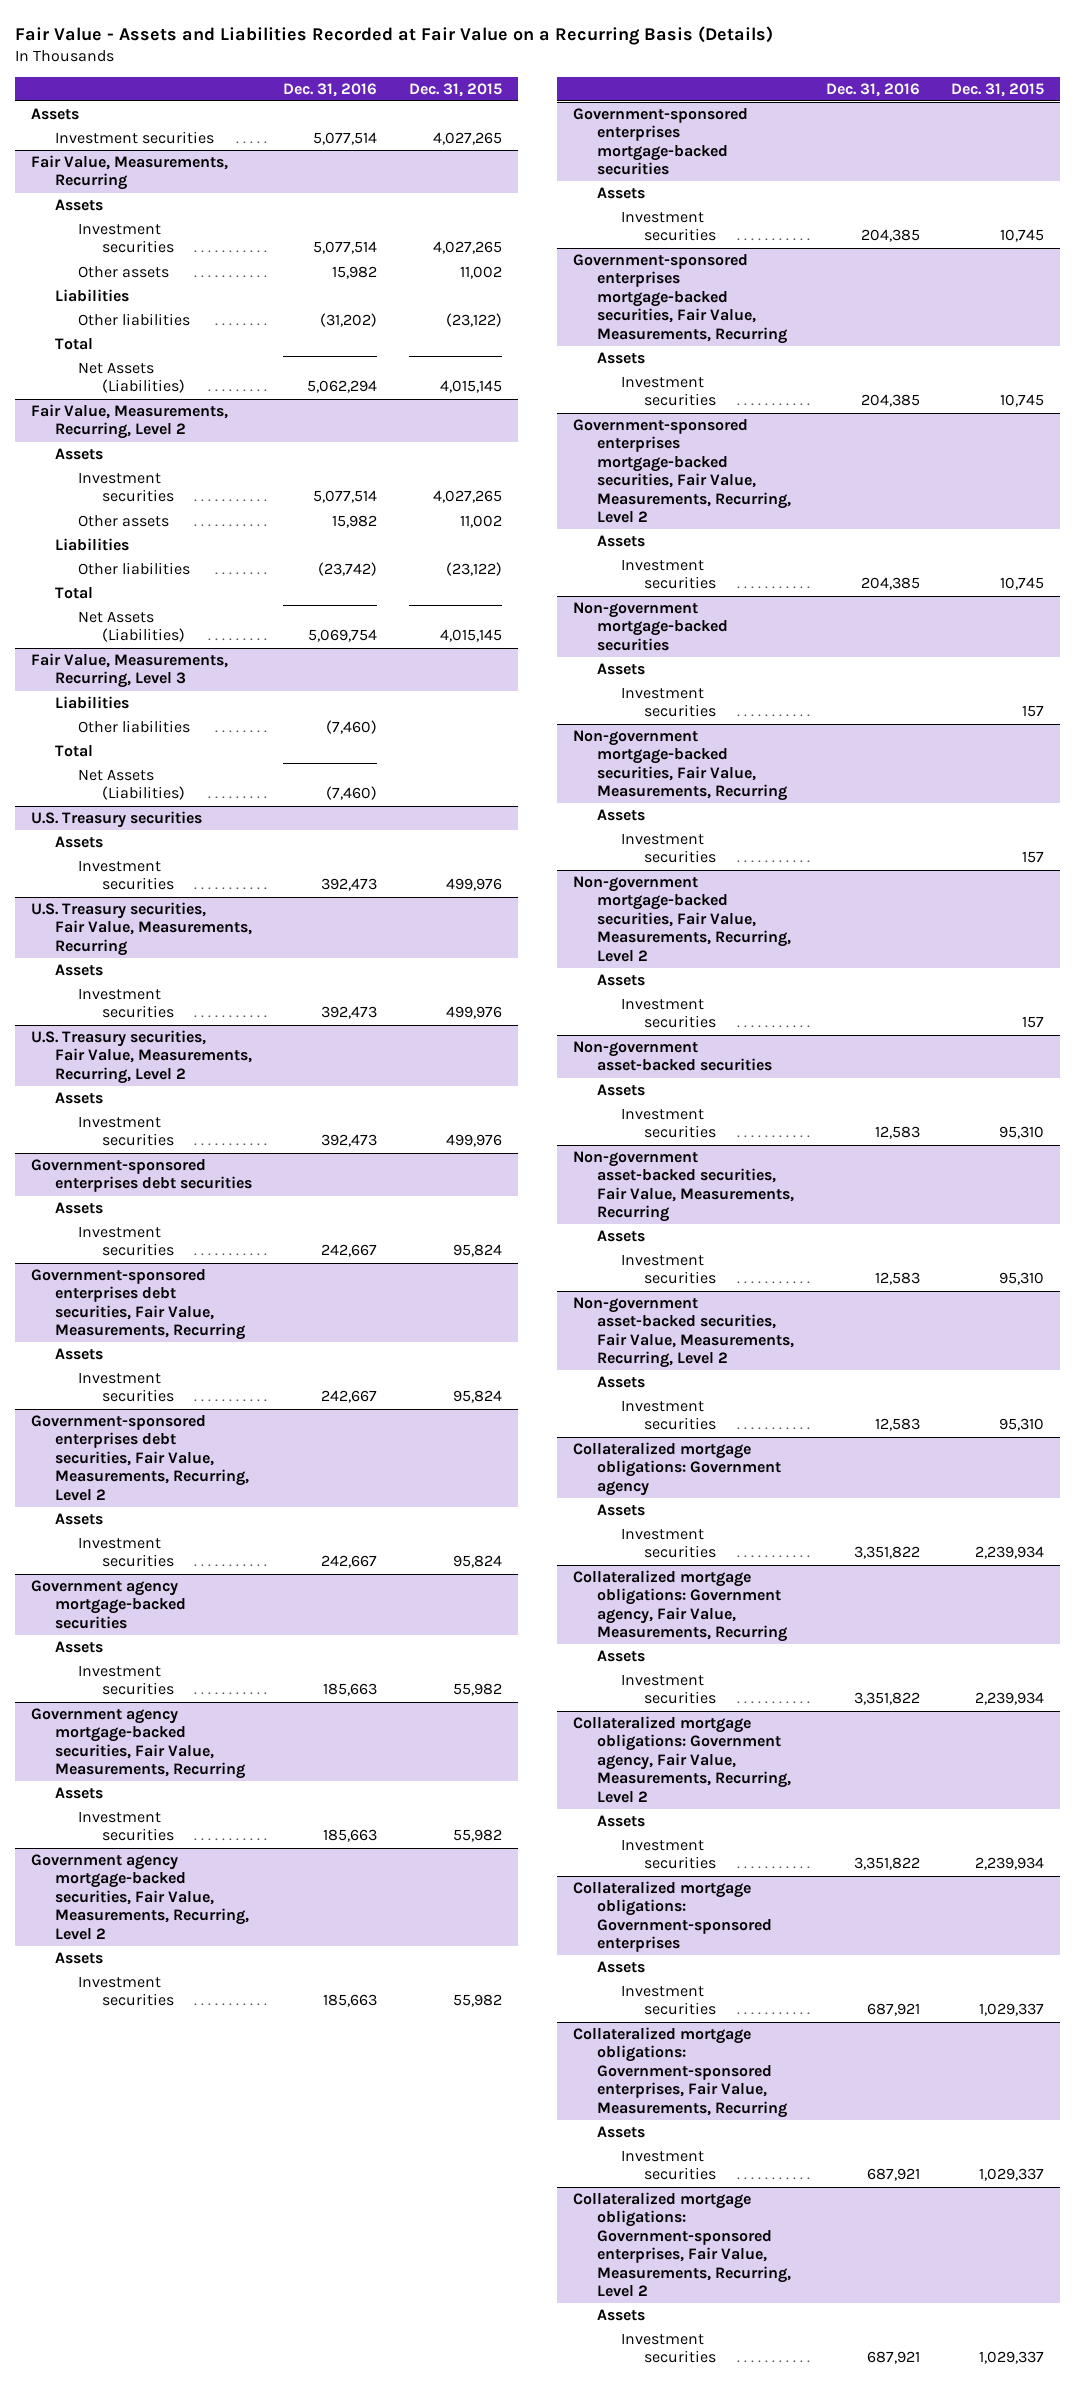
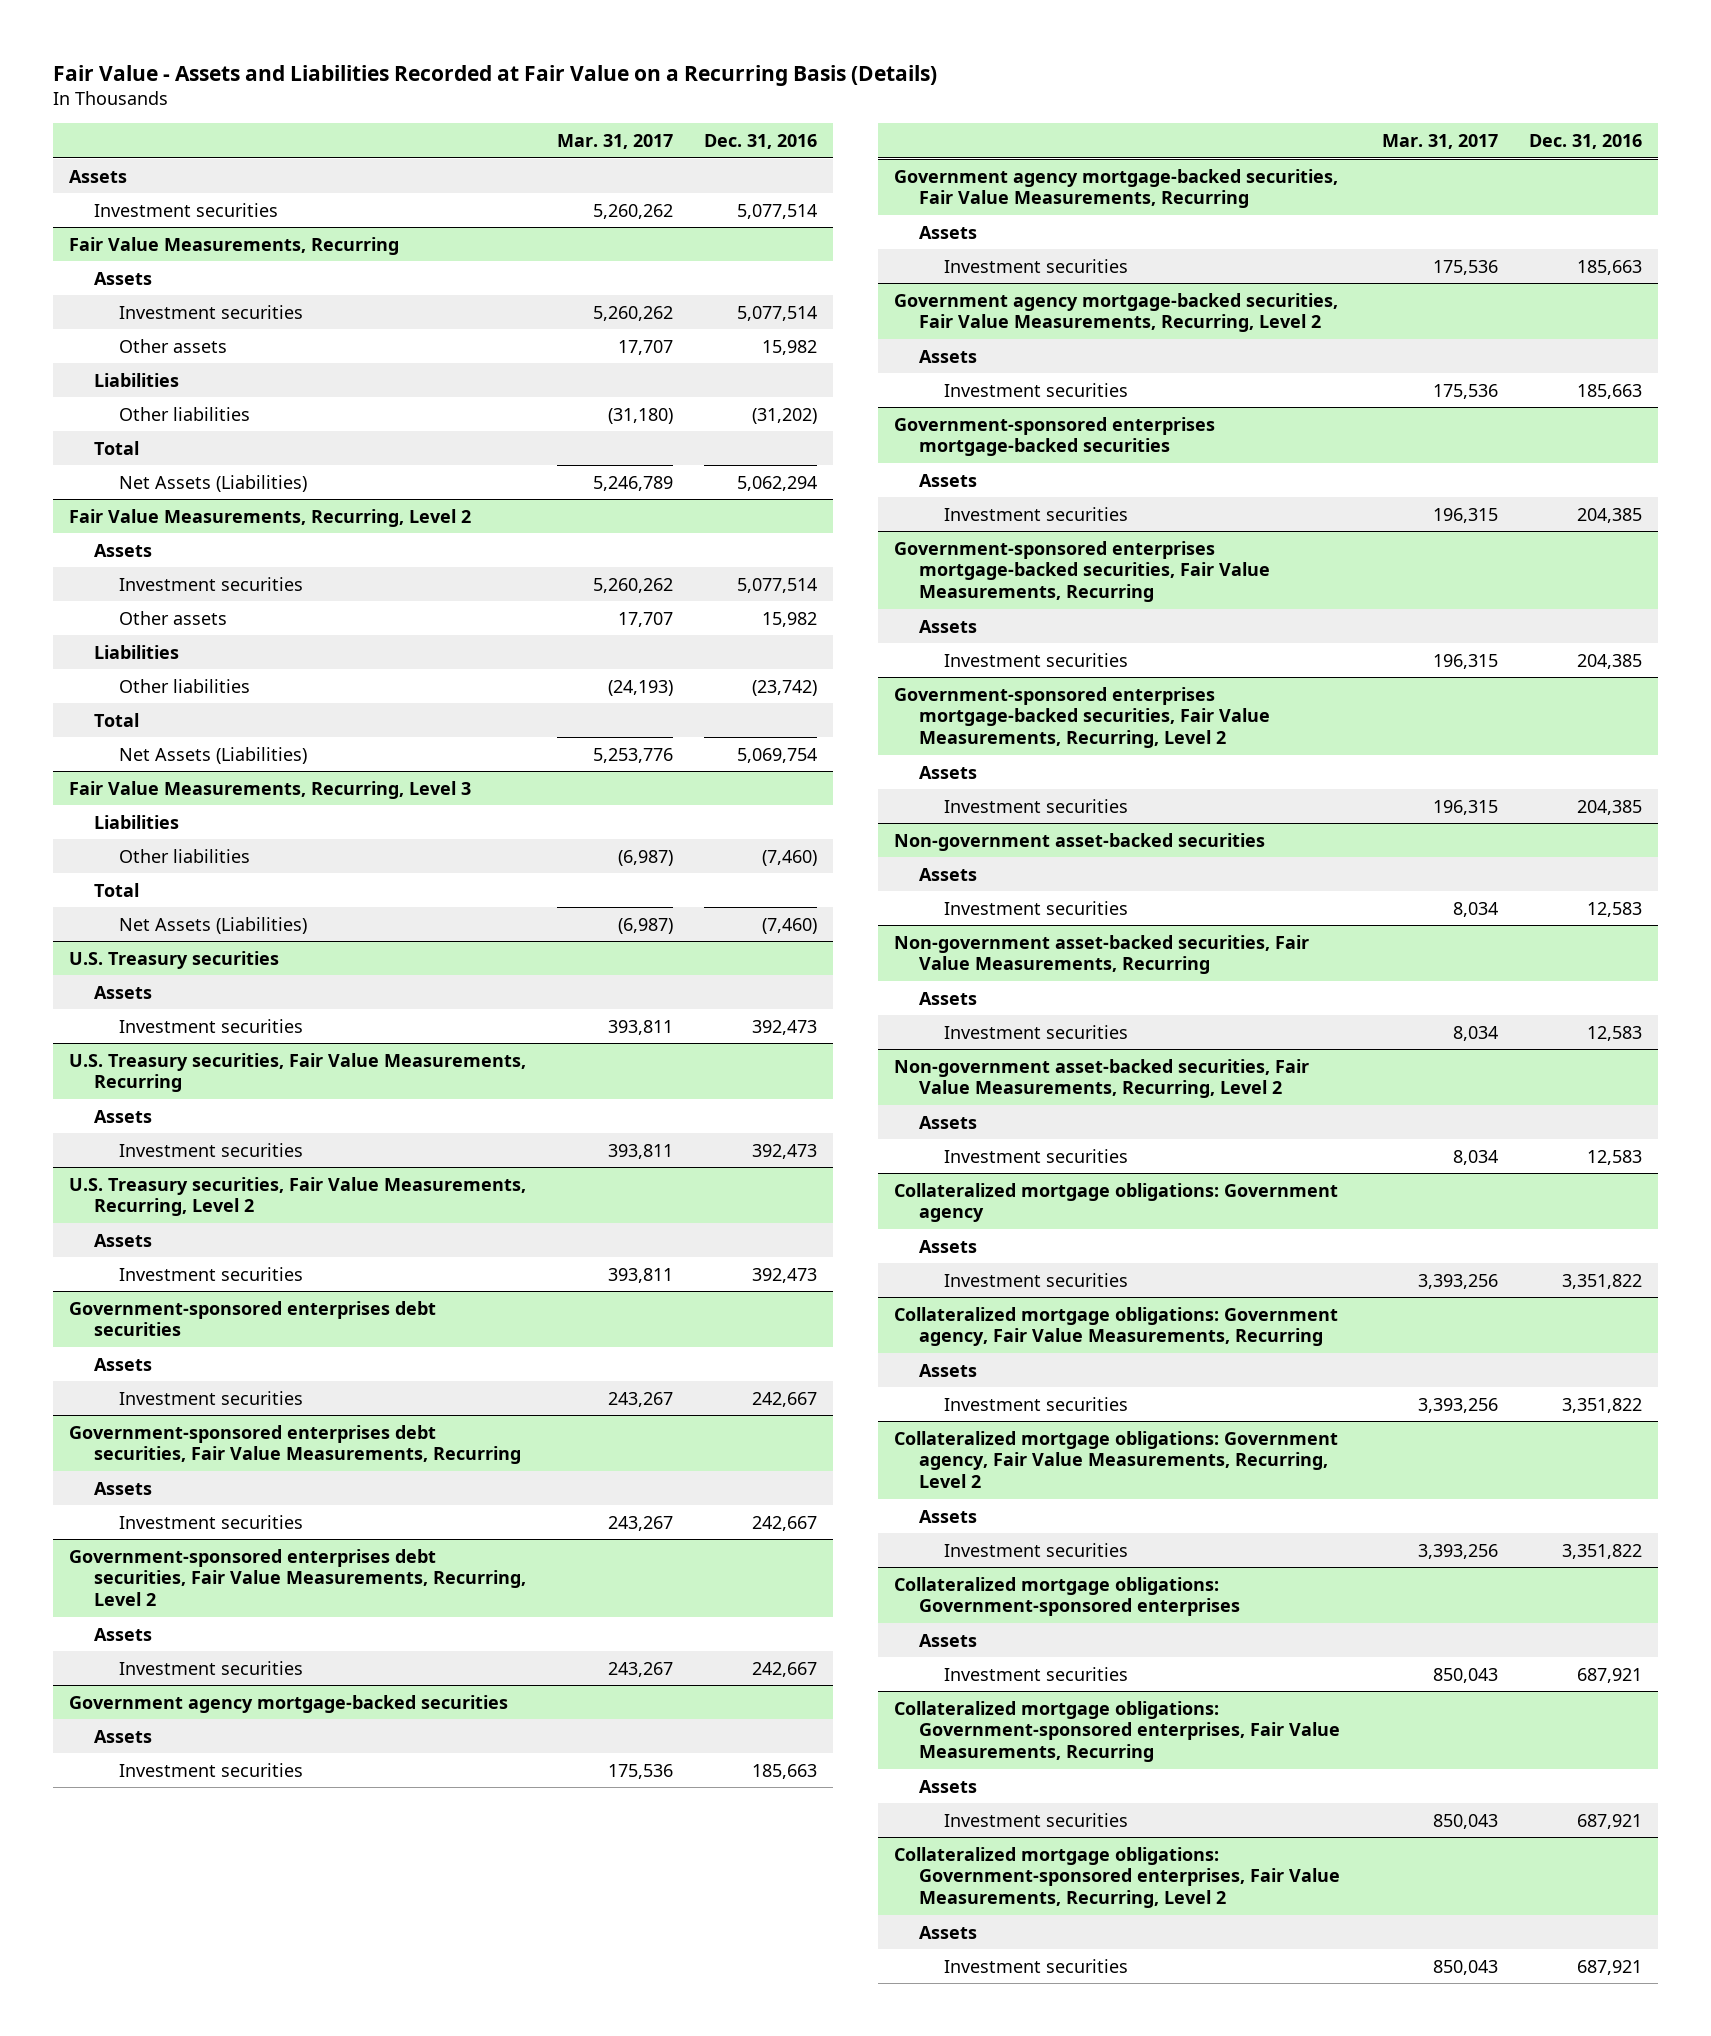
- | Dec. 31, 2016 | Dec. 31, 2015
+ | Mar. 31, 2017 | Dec. 31, 2016
- Fair Value, Measurements, Recurring
+ Fair Value Measurements, Recurring
- Fair Value, Measurements, Recurring, Level 2
+ Fair Value Measurements, Recurring, Level 2
- Fair Value, Measurements, Recurring, Level 3
+ Fair Value Measurements, Recurring, Level 3
- U.S. Treasury securities, Fair Value, Measurements, Recurring
+ U.S. Treasury securities, Fair Value Measurements, Recurring
- U.S. Treasury securities, Fair Value, Measurements, Recurring, Level 2
+ U.S. Treasury securities, Fair Value Measurements, Recurring, Level 2
- Government-sponsored enterprises debt securities, Fair Value, Measurements, Recurring
+ Government-sponsored enterprises debt securities, Fair Value Measurements, Recurring
- Government-sponsored enterprises debt securities, Fair Value, Measurements, Recurring, Level 2
+ Government-sponsored enterprises debt securities, Fair Value Measurements, Recurring, Level 2
- Government agency mortgage-backed securities, Fair Value, Measurements, Recurring
+ Government agency mortgage-backed securities, Fair Value Measurements, Recurring
- Government agency mortgage-backed securities, Fair Value, Measurements, Recurring, Level 2
+ Government agency mortgage-backed securities, Fair Value Measurements, Recurring, Level 2
- Government-sponsored enterprises mortgage-backed securities, Fair Value, Measurements, Recurring
+ Government-sponsored enterprises mortgage-backed securities, Fair Value Measurements, Recurring
- Government-sponsored enterprises mortgage-backed securities, Fair Value, Measurements, Recurring, Level 2
+ Government-sponsored enterprises mortgage-backed securities, Fair Value Measurements, Recurring, Level 2
- Non-government mortgage-backed securities
- Assets
- Investment securities | | 157
- Non-government mortgage-backed securities, Fair Value, Measurements, Recurring
- Assets
- Investment securities | | 157
- Non-government mortgage-backed securities, Fair Value, Measurements, Recurring, Level 2
- Assets
- Investment securities | | 157
- Non-government asset-backed securities, Fair Value, Measurements, Recurring
+ Non-government asset-backed securities, Fair Value Measurements, Recurring
- Non-government asset-backed securities, Fair Value, Measurements, Recurring, Level 2
+ Non-government asset-backed securities, Fair Value Measurements, Recurring, Level 2
- Collateralized mortgage obligations: Government agency, Fair Value, Measurements, Recurring
+ Collateralized mortgage obligations: Government agency, Fair Value Measurements, Recurring
- Collateralized mortgage obligations: Government agency, Fair Value, Measurements, Recurring, Level 2
+ Collateralized mortgage obligations: Government agency, Fair Value Measurements, Recurring, Level 2
- Collateralized mortgage obligations: Government-sponsored enterprises, Fair Value, Measurements, Recurring
+ Collateralized mortgage obligations: Government-sponsored enterprises, Fair Value Measurements, Recurring
- Collateralized mortgage obligations: Government-sponsored enterprises, Fair Value, Measurements, Recurring, Level 2
+ Collateralized mortgage obligations: Government-sponsored enterprises, Fair Value Measurements, Recurring, Level 2

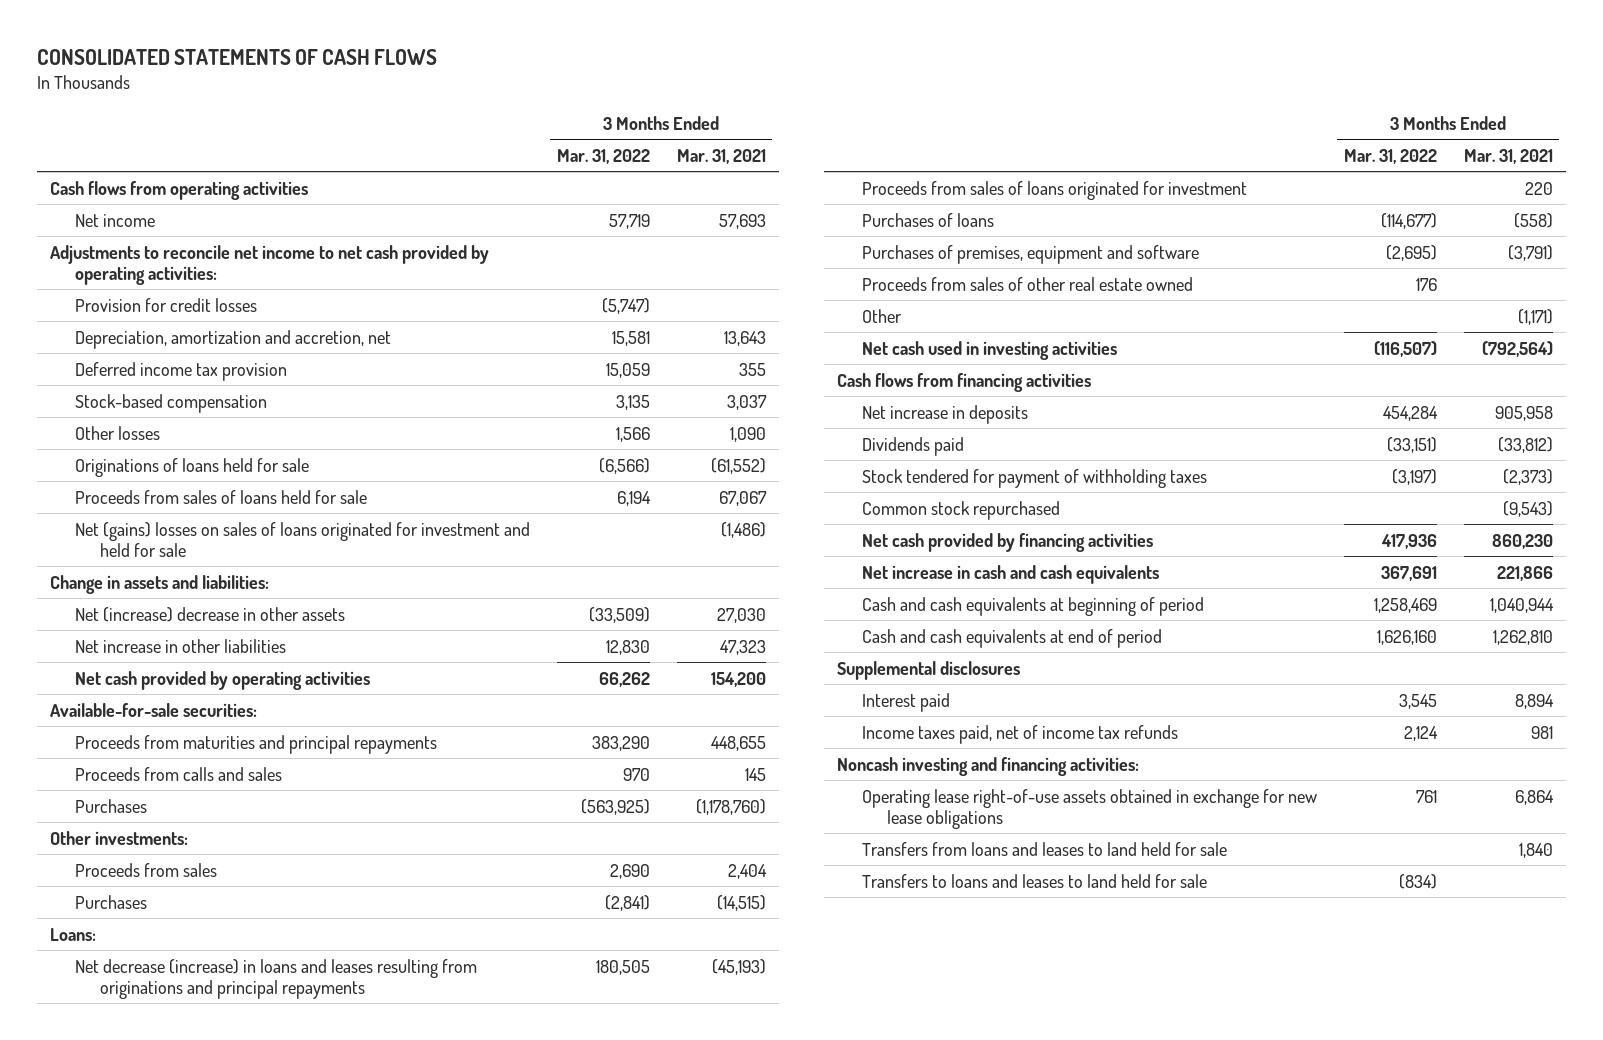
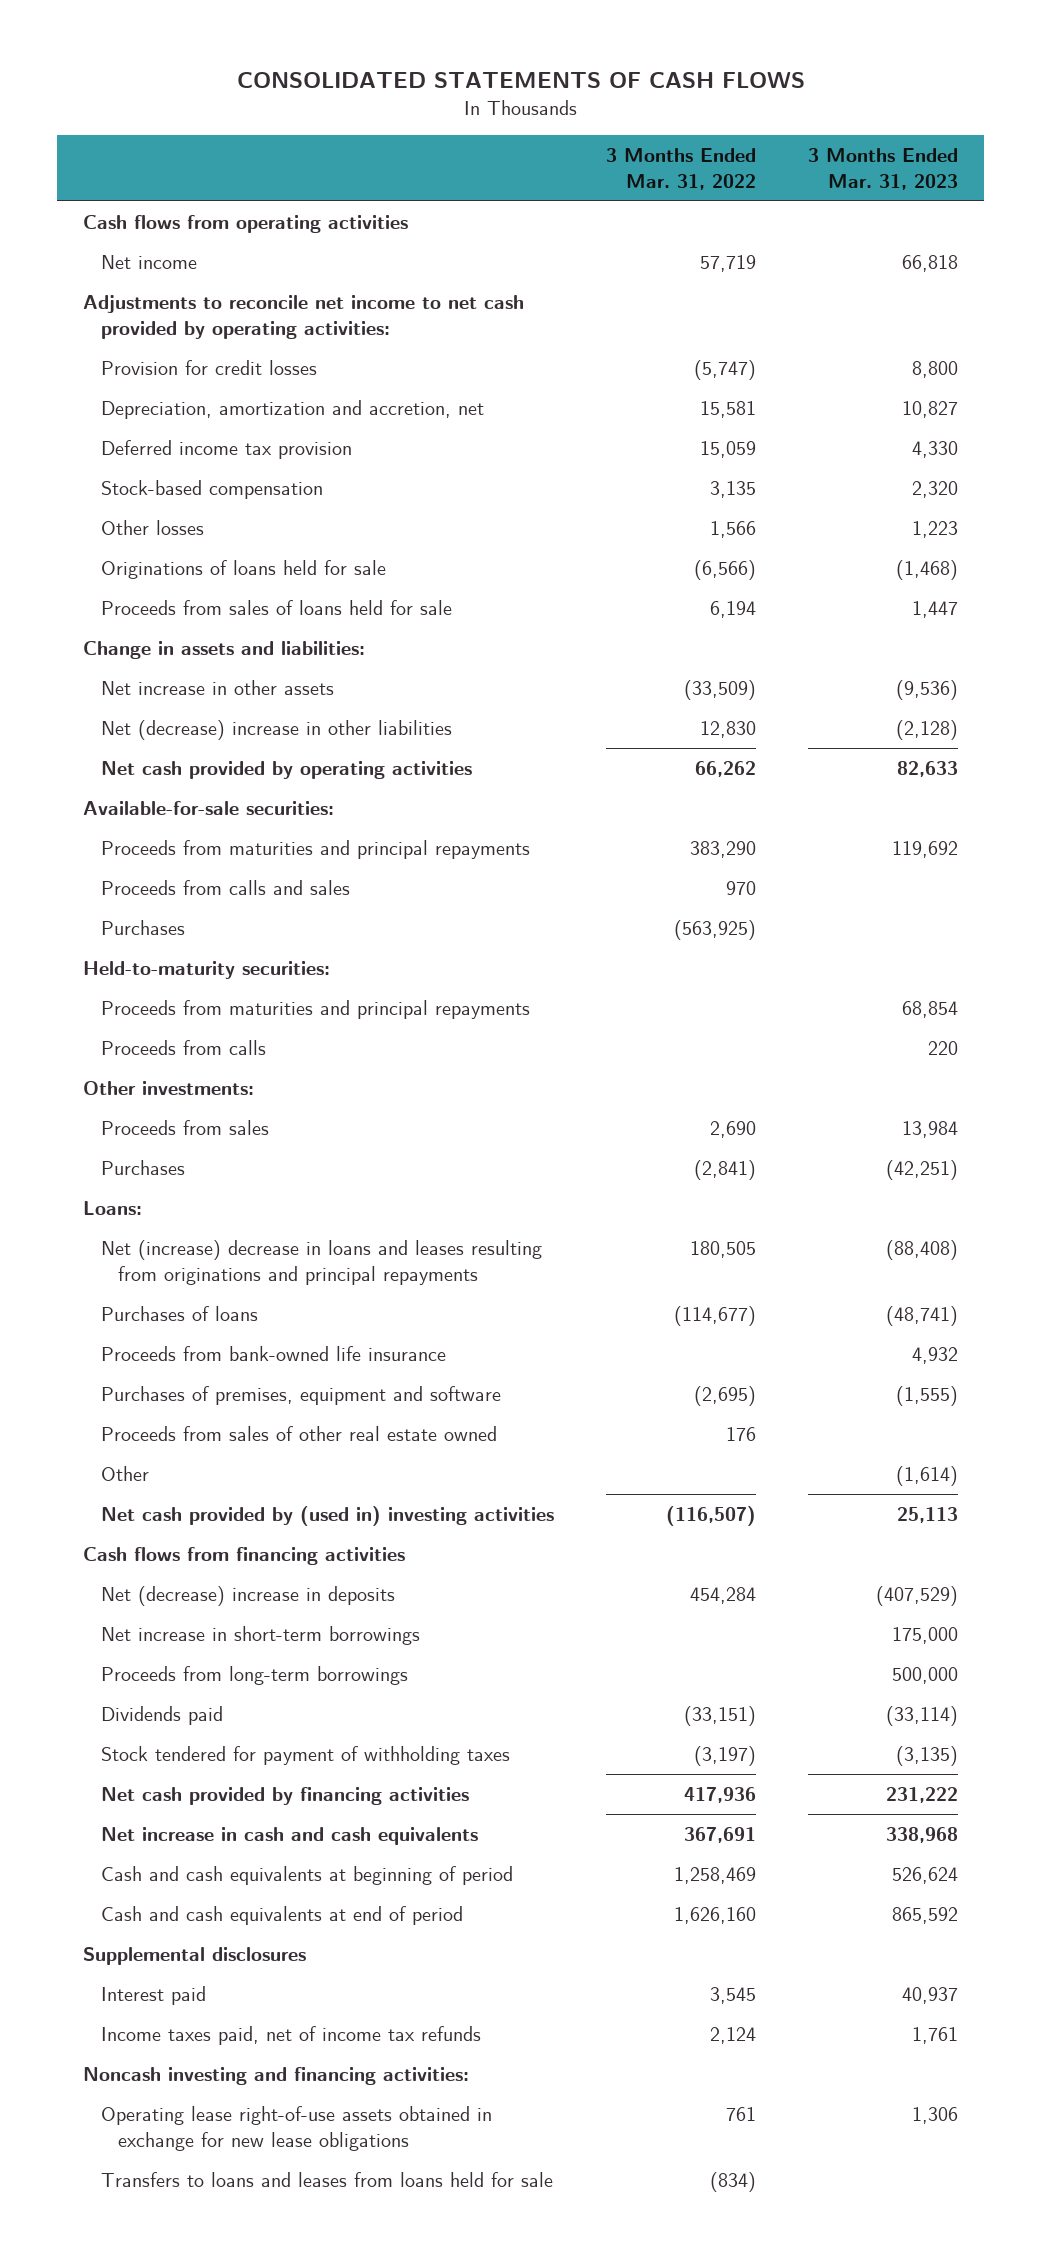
- | 3 Months Ended Mar. 31, 2022 | 3 Months Ended Mar. 31, 2021
+ | 3 Months Ended Mar. 31, 2022 | 3 Months Ended Mar. 31, 2023
- Net (gains) losses on sales of loans originated for investment and held for sale | | (1,486)
- Net (increase) decrease in other assets | (33,509) | 27,030
- Net increase in other liabilities | 12,830 | 47,323
+ Net increase in other assets | (33,509) | (9,536)
+ Net (decrease) increase in other liabilities | 12,830 | (2,128)
+ Held-to-maturity securities:
+ Proceeds from maturities and principal repayments | | 68,854
+ Proceeds from calls | | 220
- Net decrease (increase) in loans and leases resulting from originations and principal repayments | 180,505 | (45,193)
- Proceeds from sales of loans originated for investment | | 220
+ Net (increase) decrease in loans and leases resulting from originations and principal repayments | 180,505 | (88,408)
+ Proceeds from bank-owned life insurance | | 4,932
- Net cash used in investing activities | (116,507) | (792,564)
+ Net cash provided by (used in) investing activities | (116,507) | 25,113
- Net increase in deposits | 454,284 | 905,958
+ Net (decrease) increase in deposits | 454,284 | (407,529)
+ Net increase in short-term borrowings | | 175,000
+ Proceeds from long-term borrowings | | 500,000
- Common stock repurchased | | (9,543)
- Transfers from loans and leases to land held for sale | | 1,840
- Transfers to loans and leases to land held for sale | (834) |
+ Transfers to loans and leases from loans held for sale | (834) |

